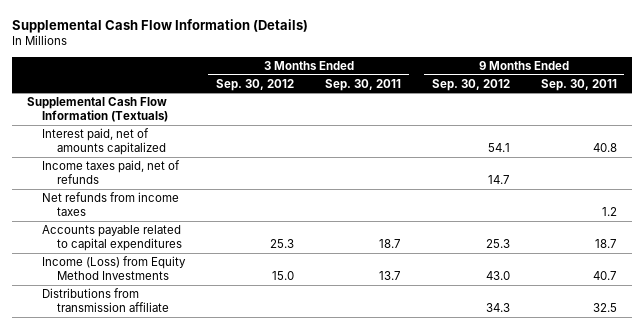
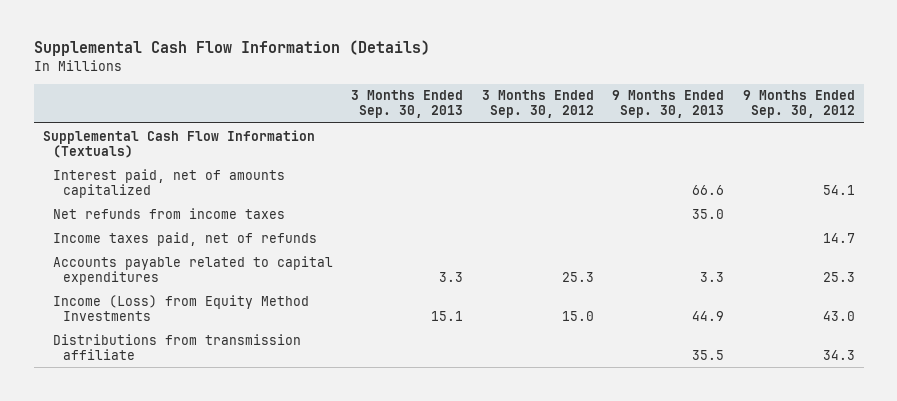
- | 3 Months Ended Sep. 30, 2012 | 3 Months Ended Sep. 30, 2011 | 9 Months Ended Sep. 30, 2012 | 9 Months Ended Sep. 30, 2011
+ | 3 Months Ended Sep. 30, 2013 | 3 Months Ended Sep. 30, 2012 | 9 Months Ended Sep. 30, 2013 | 9 Months Ended Sep. 30, 2012
moved down: Income taxes paid, net of refunds | | | | 14.7

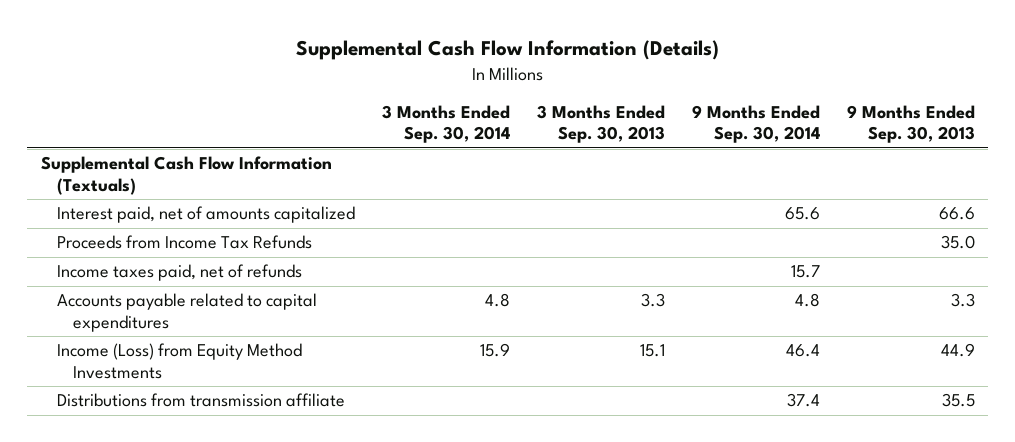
- | 3 Months Ended Sep. 30, 2013 | 3 Months Ended Sep. 30, 2012 | 9 Months Ended Sep. 30, 2013 | 9 Months Ended Sep. 30, 2012
+ | 3 Months Ended Sep. 30, 2014 | 3 Months Ended Sep. 30, 2013 | 9 Months Ended Sep. 30, 2014 | 9 Months Ended Sep. 30, 2013
- Net refunds from income taxes | | | 35.0 |
+ Proceeds from Income Tax Refunds | | | | 35.0

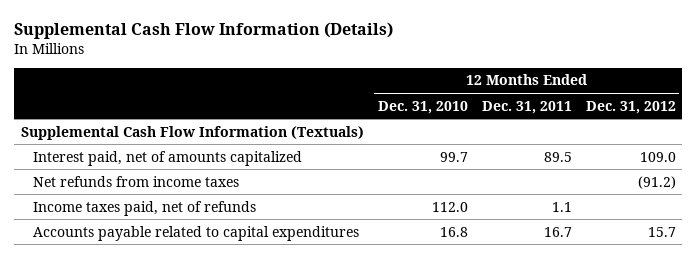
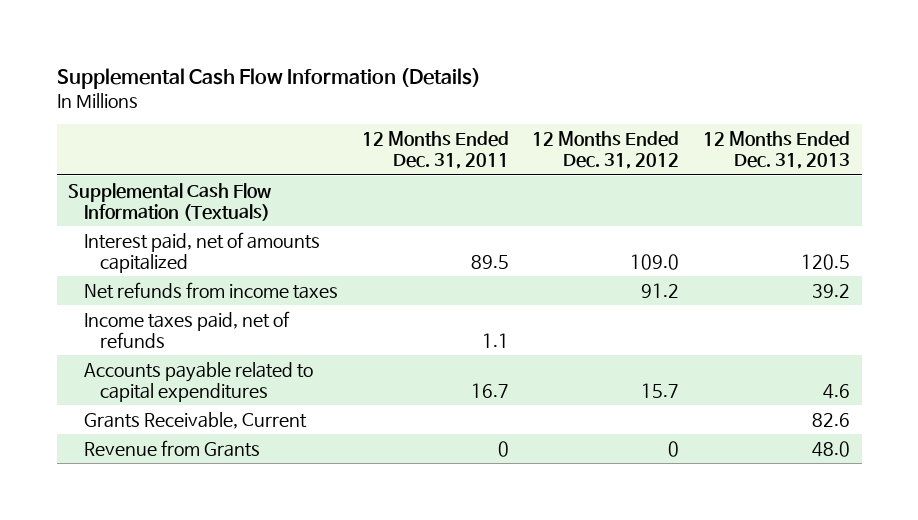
- | 12 Months Ended Dec. 31, 2010 | 12 Months Ended Dec. 31, 2011 | 12 Months Ended Dec. 31, 2012
+ | 12 Months Ended Dec. 31, 2011 | 12 Months Ended Dec. 31, 2012 | 12 Months Ended Dec. 31, 2013
- Net refunds from income taxes | | | (91.2)
+ Net refunds from income taxes | | 91.2 | 39.2
+ Grants Receivable, Current | | | 82.6
+ Revenue from Grants | 0 | 0 | 48.0

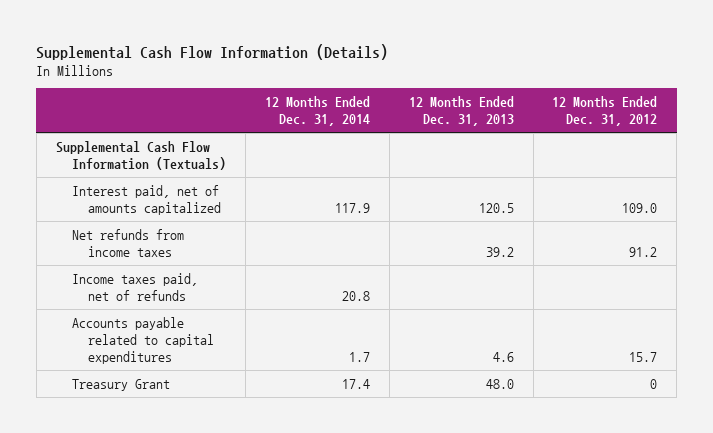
- | 12 Months Ended Dec. 31, 2011 | 12 Months Ended Dec. 31, 2012 | 12 Months Ended Dec. 31, 2013
+ | 12 Months Ended Dec. 31, 2014 | 12 Months Ended Dec. 31, 2013 | 12 Months Ended Dec. 31, 2012
- Grants Receivable, Current | | | 82.6
- Revenue from Grants | 0 | 0 | 48.0
+ Treasury Grant | 17.4 | 48.0 | 0

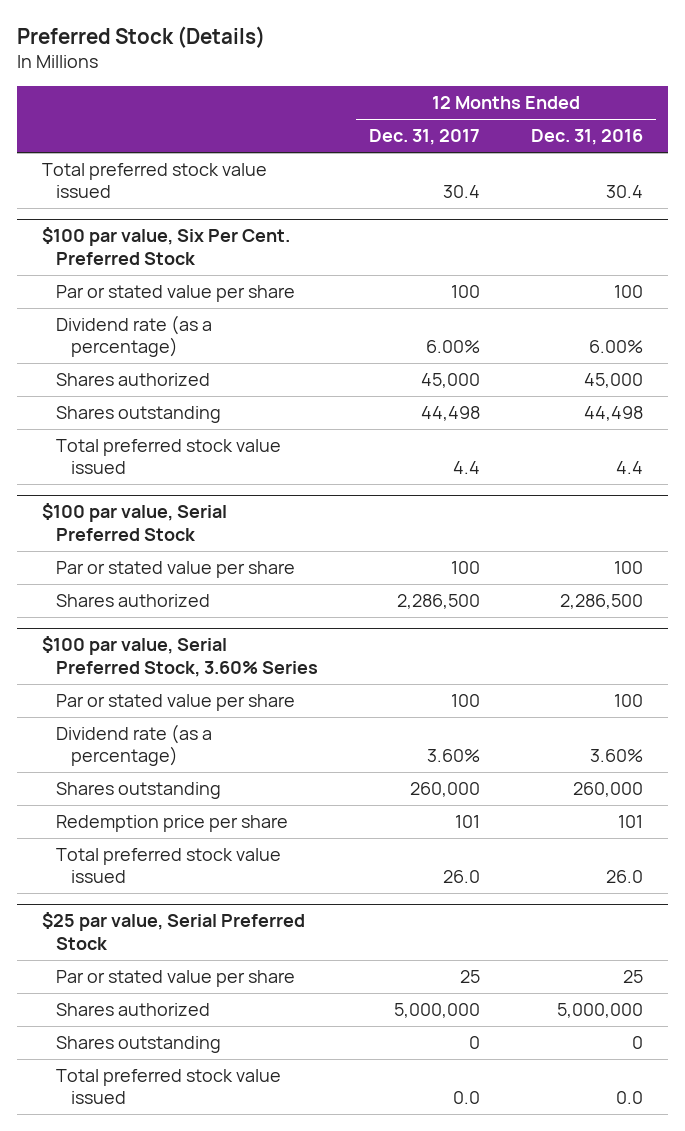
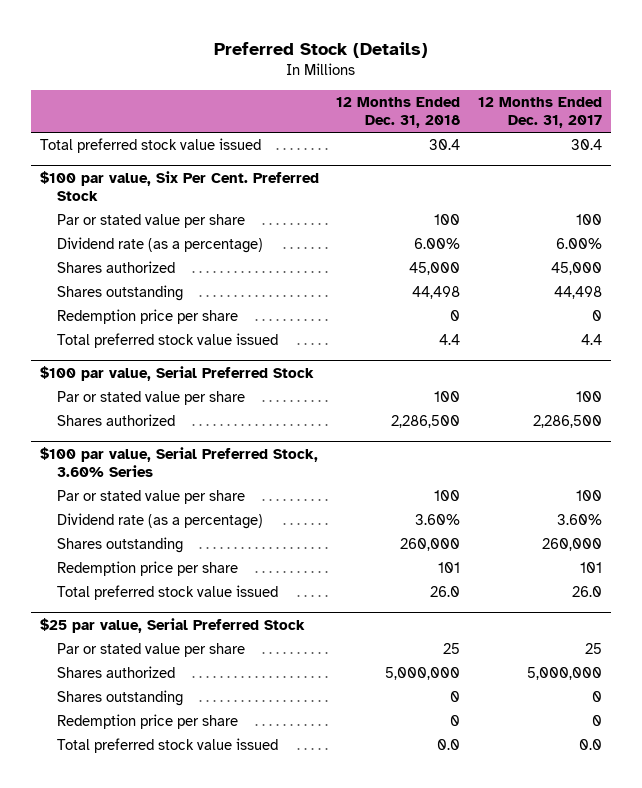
- | 12 Months Ended Dec. 31, 2017 | 12 Months Ended Dec. 31, 2016
+ | 12 Months Ended Dec. 31, 2018 | 12 Months Ended Dec. 31, 2017
@ $100 par value, Six Per Cent. Preferred Stock
+ Redemption price per share | 0 | 0
@ $25 par value, Serial Preferred Stock
+ Redemption price per share | 0 | 0

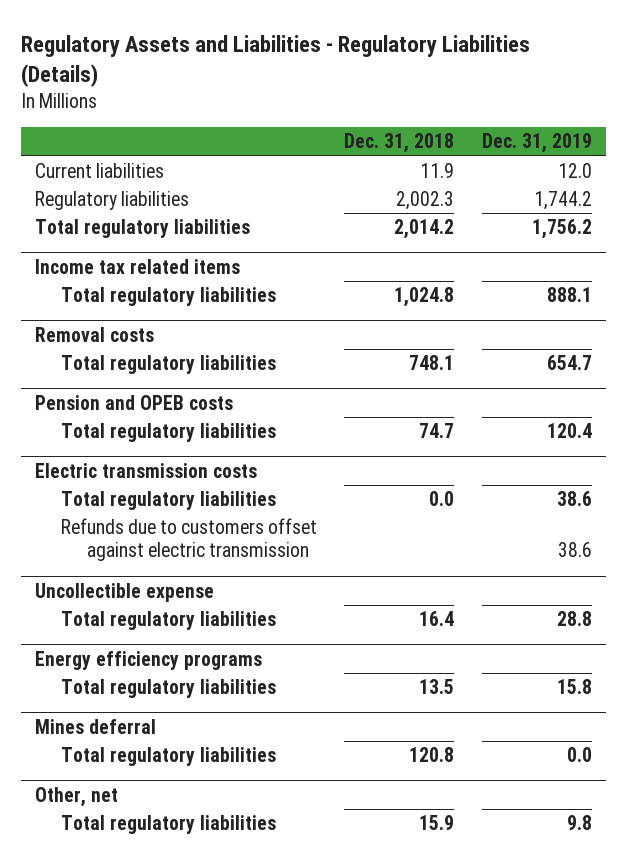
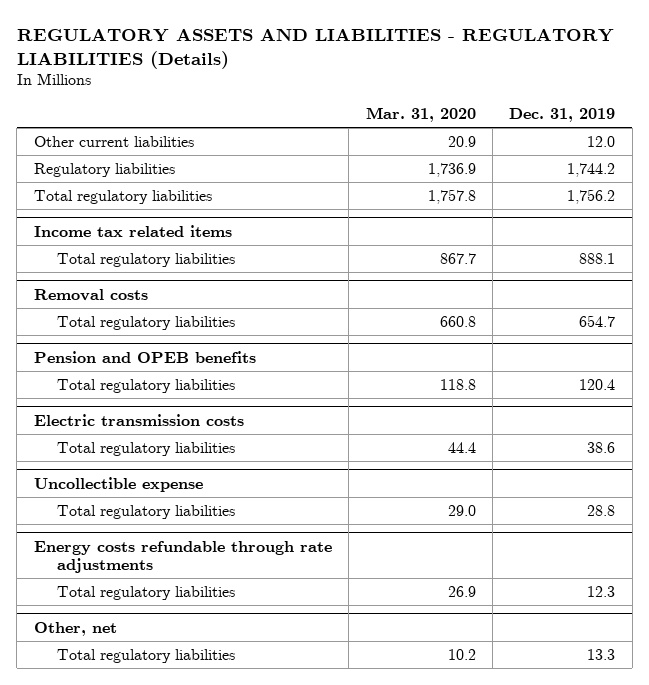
- Regulatory Assets and Liabilities - Regulatory Liabilities (Details)
+ REGULATORY ASSETS AND LIABILITIES - REGULATORY LIABILITIES (Details)
- | Dec. 31, 2018 | Dec. 31, 2019
+ | Mar. 31, 2020 | Dec. 31, 2019
- Current liabilities | 11.9 | 12.0
+ Other current liabilities | 20.9 | 12.0
- Pension and OPEB costs
+ Pension and OPEB benefits
@ Electric transmission costs
- Refunds due to customers offset against electric transmission | | 38.6
- Energy efficiency programs
- Total regulatory liabilities | 13.5 | 15.8
- Mines deferral
- Total regulatory liabilities | 120.8 | 0.0
+ Energy costs refundable through rate adjustments
+ Total regulatory liabilities | 26.9 | 12.3
@ Other, net
- Total regulatory liabilities | 15.9 | 9.8
+ Total regulatory liabilities | 10.2 | 13.3

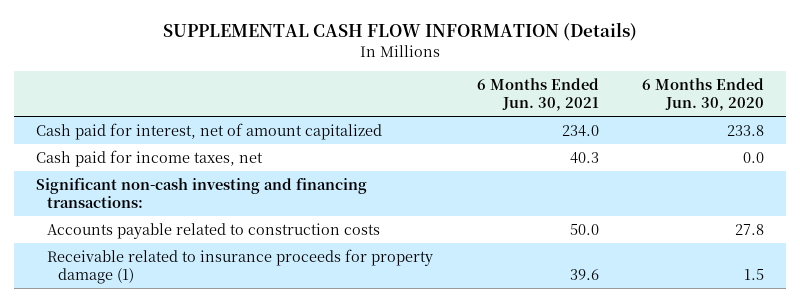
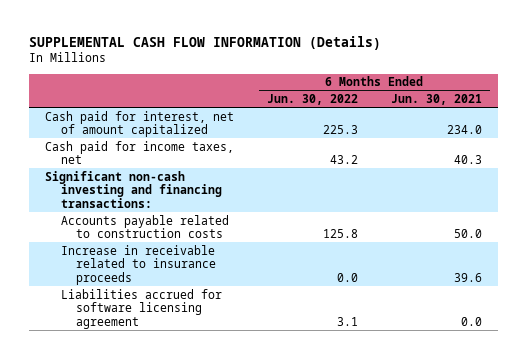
- | 6 Months Ended Jun. 30, 2021 | 6 Months Ended Jun. 30, 2020
+ | 6 Months Ended Jun. 30, 2022 | 6 Months Ended Jun. 30, 2021
- Receivable related to insurance proceeds for property damage (1) | 39.6 | 1.5
+ Increase in receivable related to insurance proceeds | 0.0 | 39.6
+ Liabilities accrued for software licensing agreement | 3.1 | 0.0

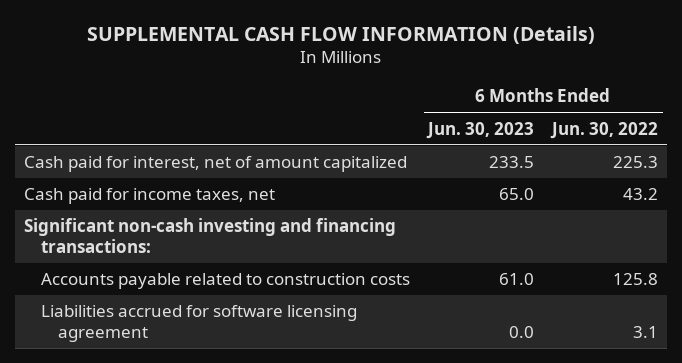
- | 6 Months Ended Jun. 30, 2022 | 6 Months Ended Jun. 30, 2021
+ | 6 Months Ended Jun. 30, 2023 | 6 Months Ended Jun. 30, 2022
- Increase in receivable related to insurance proceeds | 0.0 | 39.6

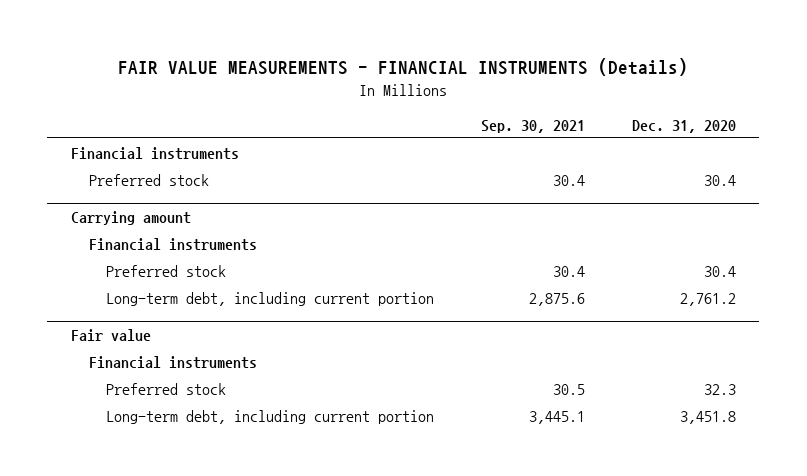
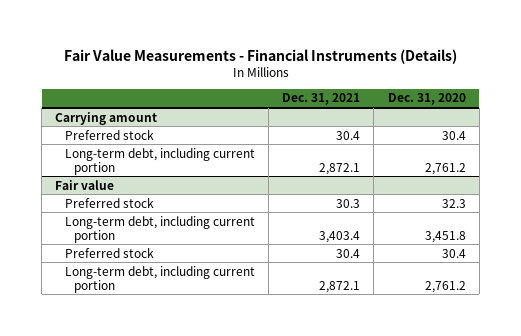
- FAIR VALUE MEASUREMENTS - FINANCIAL INSTRUMENTS (Details)
+ Fair Value Measurements - Financial Instruments (Details)
- | Sep. 30, 2021 | Dec. 31, 2020
+ | Dec. 31, 2021 | Dec. 31, 2020
- Financial instruments
- Preferred stock | 30.4 | 30.4
@ Carrying amount
- Financial instruments
@ Fair value
- Financial instruments
+ Preferred stock | 30.4 | 30.4
+ Long-term debt, including current portion | 2,872.1 | 2,761.2

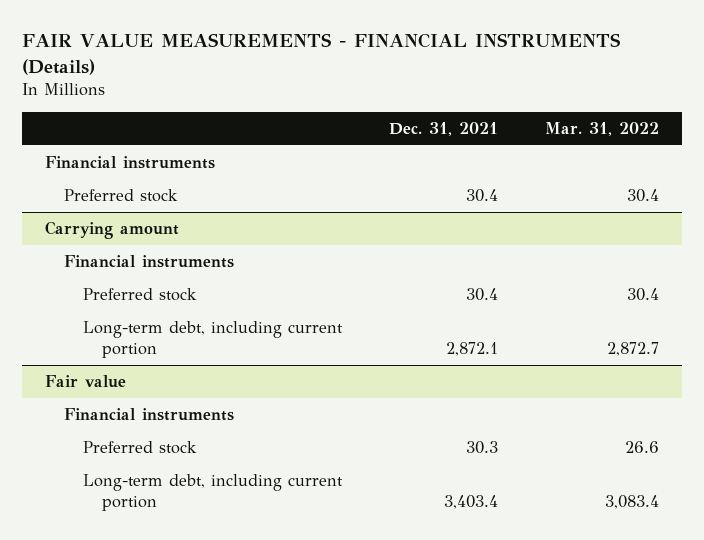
- Fair Value Measurements - Financial Instruments (Details)
+ FAIR VALUE MEASUREMENTS - FINANCIAL INSTRUMENTS (Details)
- | Dec. 31, 2021 | Dec. 31, 2020
+ | Dec. 31, 2021 | Mar. 31, 2022
+ Financial instruments
+ Preferred stock | 30.4 | 30.4
@ Carrying amount
+ Financial instruments
@ Fair value
+ Financial instruments
- Preferred stock | 30.4 | 30.4
- Long-term debt, including current portion | 2,872.1 | 2,761.2

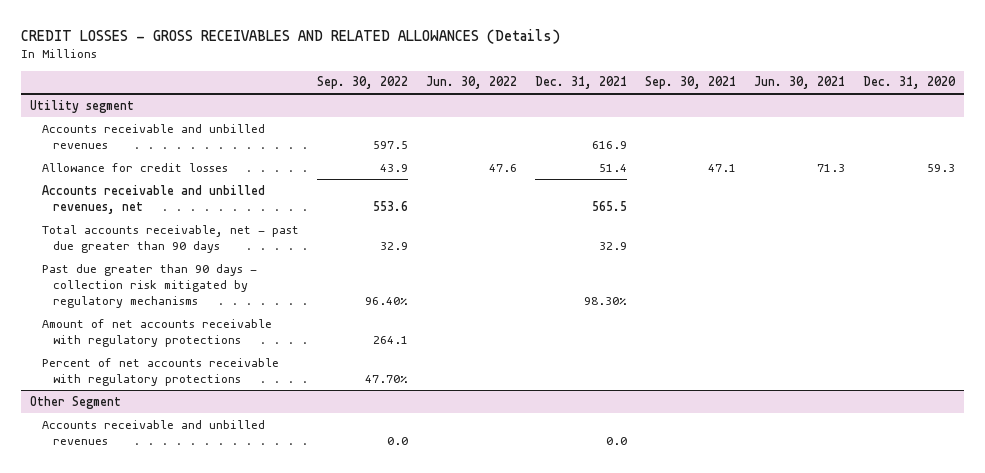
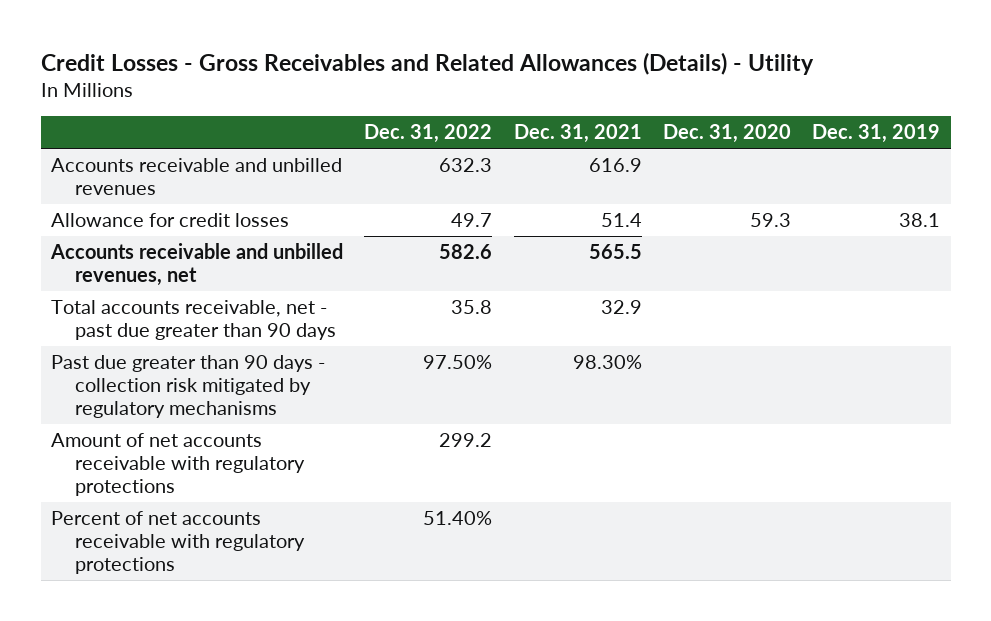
- CREDIT LOSSES - GROSS RECEIVABLES AND RELATED ALLOWANCES (Details)
+ Credit Losses - Gross Receivables and Related Allowances (Details) - Utility
- | Sep. 30, 2022 | Jun. 30, 2022 | Dec. 31, 2021 | Sep. 30, 2021 | Jun. 30, 2021 | Dec. 31, 2020
+ | Dec. 31, 2022 | Dec. 31, 2021 | Dec. 31, 2020 | Dec. 31, 2019
- Utility segment
- Other Segment
- Accounts receivable and unbilled revenues | 0.0 | | 0.0 | | |

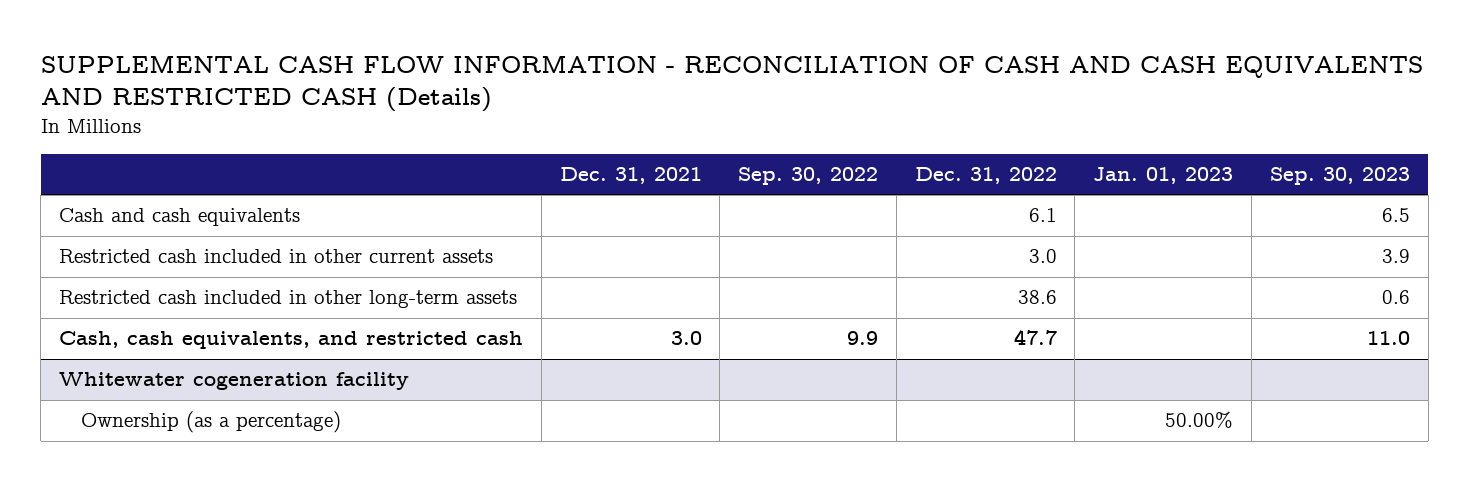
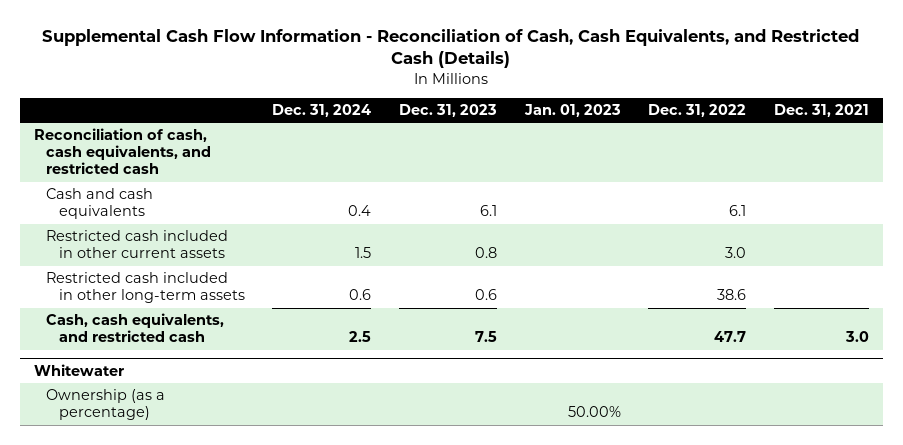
- SUPPLEMENTAL CASH FLOW INFORMATION - RECONCILIATION OF CASH AND CASH EQUIVALENTS AND RESTRICTED CASH (Details)
+ Supplemental Cash Flow Information - Reconciliation of Cash, Cash Equivalents, and Restricted Cash (Details)
- | Dec. 31, 2021 | Sep. 30, 2022 | Dec. 31, 2022 | Jan. 01, 2023 | Sep. 30, 2023
+ | Dec. 31, 2024 | Dec. 31, 2023 | Jan. 01, 2023 | Dec. 31, 2022 | Dec. 31, 2021
+ Reconciliation of cash, cash equivalents, and restricted cash
- Whitewater cogeneration facility
+ Whitewater

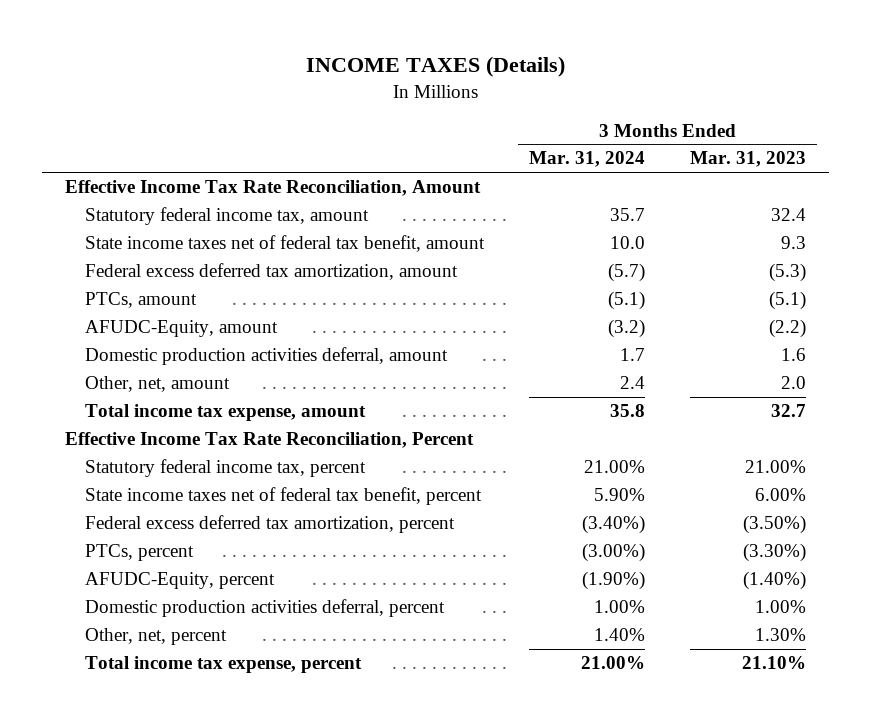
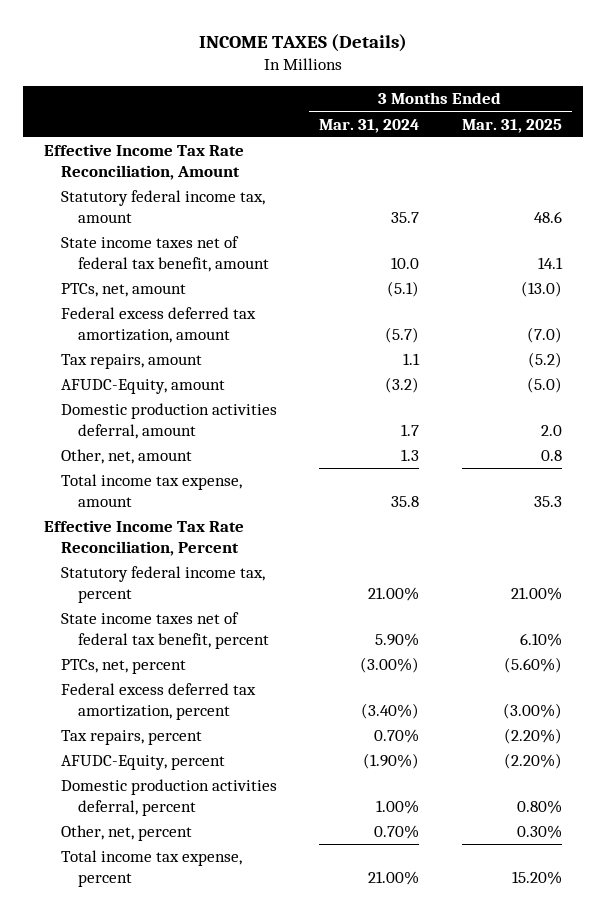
- | 3 Months Ended Mar. 31, 2024 | 3 Months Ended Mar. 31, 2023
+ | 3 Months Ended Mar. 31, 2024 | 3 Months Ended Mar. 31, 2025
+ PTCs, net, amount | (5.1) | (13.0)
- PTCs, amount | (5.1) | (5.1)
+ Tax repairs, amount | 1.1 | (5.2)
- Other, net, amount | 2.4 | 2.0
+ Other, net, amount | 1.3 | 0.8
+ PTCs, net, percent | (3.00%) | (5.60%)
- PTCs, percent | (3.00%) | (3.30%)
+ Tax repairs, percent | 0.70% | (2.20%)
- Other, net, percent | 1.40% | 1.30%
+ Other, net, percent | 0.70% | 0.30%

